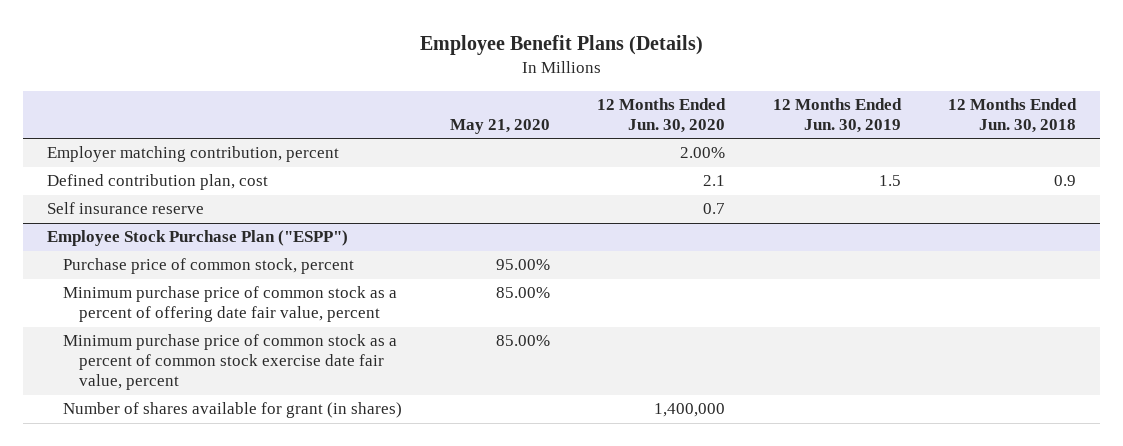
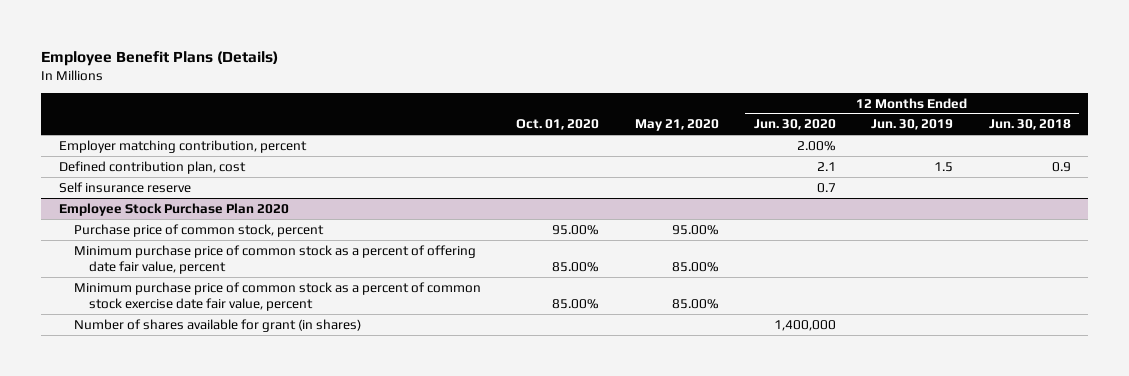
- | May 21, 2020 | 12 Months Ended Jun. 30, 2020 | 12 Months Ended Jun. 30, 2019 | 12 Months Ended Jun. 30, 2018
+ | Oct. 01, 2020 | May 21, 2020 | 12 Months Ended Jun. 30, 2020 | 12 Months Ended Jun. 30, 2019 | 12 Months Ended Jun. 30, 2018
- Employee Stock Purchase Plan ("ESPP")
+ Employee Stock Purchase Plan 2020

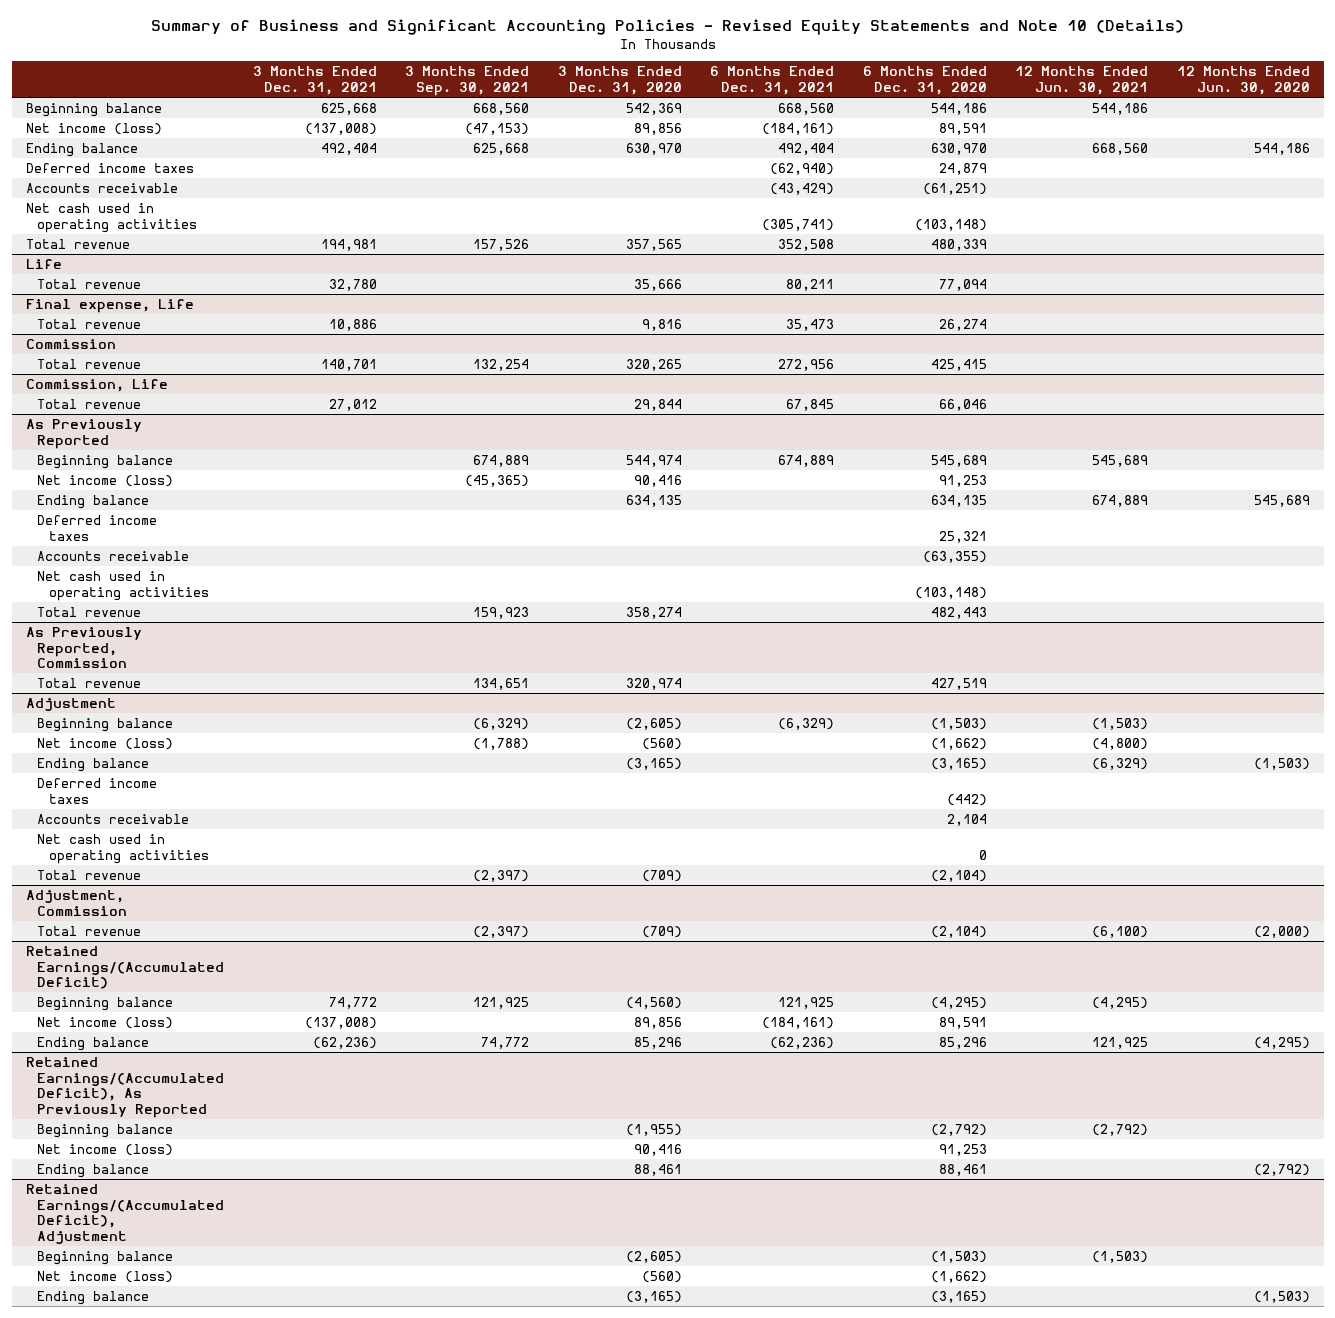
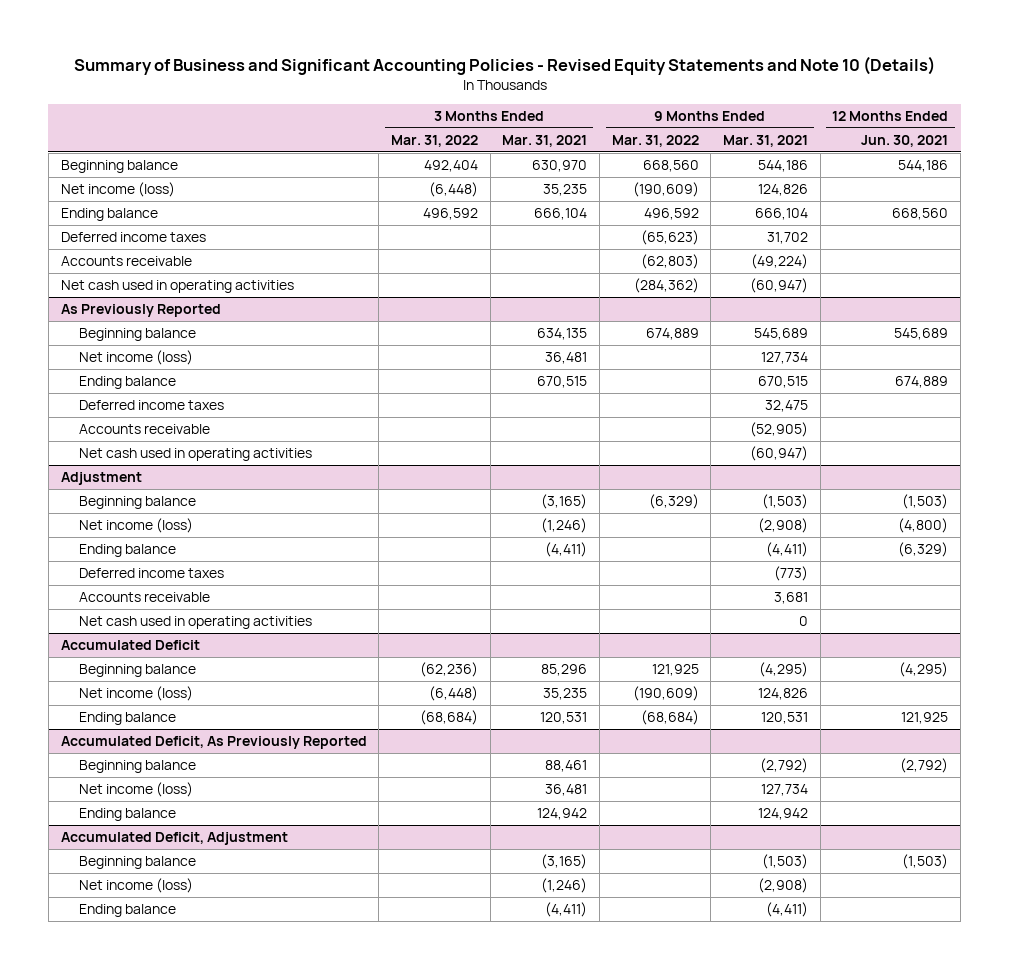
- | 3 Months Ended Dec. 31, 2021 | 3 Months Ended Sep. 30, 2021 | 3 Months Ended Dec. 31, 2020 | 6 Months Ended Dec. 31, 2021 | 6 Months Ended Dec. 31, 2020 | 12 Months Ended Jun. 30, 2021 | 12 Months Ended Jun. 30, 2020
+ | 3 Months Ended Mar. 31, 2022 | 3 Months Ended Mar. 31, 2021 | 9 Months Ended Mar. 31, 2022 | 9 Months Ended Mar. 31, 2021 | 12 Months Ended Jun. 30, 2021
- Total revenue | 194,981 | 157,526 | 357,565 | 352,508 | 480,339 | |
- Life
- Total revenue | 32,780 | | 35,666 | 80,211 | 77,094 | |
- Final expense, Life
- Total revenue | 10,886 | | 9,816 | 35,473 | 26,274 | |
- Commission
- Total revenue | 140,701 | 132,254 | 320,265 | 272,956 | 425,415 | |
- Commission, Life
- Total revenue | 27,012 | | 29,844 | 67,845 | 66,046 | |
@ As Previously Reported
- Total revenue | | 159,923 | 358,274 | | 482,443 | |
- As Previously Reported, Commission
- Total revenue | | 134,651 | 320,974 | | 427,519 | |
@ Adjustment
- Total revenue | | (2,397) | (709) | | (2,104) | |
- Adjustment, Commission
- Total revenue | | (2,397) | (709) | | (2,104) | (6,100) | (2,000)
- Retained Earnings/(Accumulated Deficit)
+ Accumulated Deficit
- Retained Earnings/(Accumulated Deficit), As Previously Reported
+ Accumulated Deficit, As Previously Reported
- Retained Earnings/(Accumulated Deficit), Adjustment
+ Accumulated Deficit, Adjustment

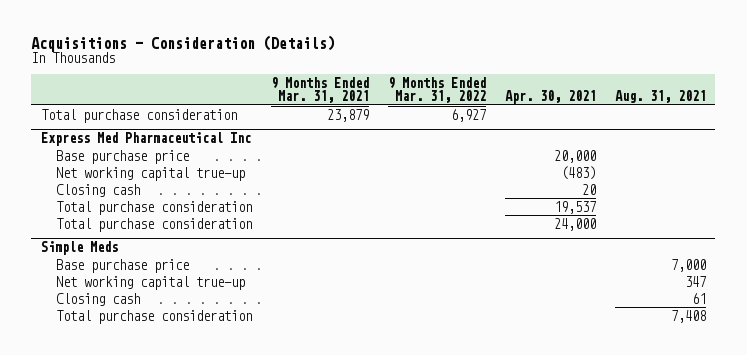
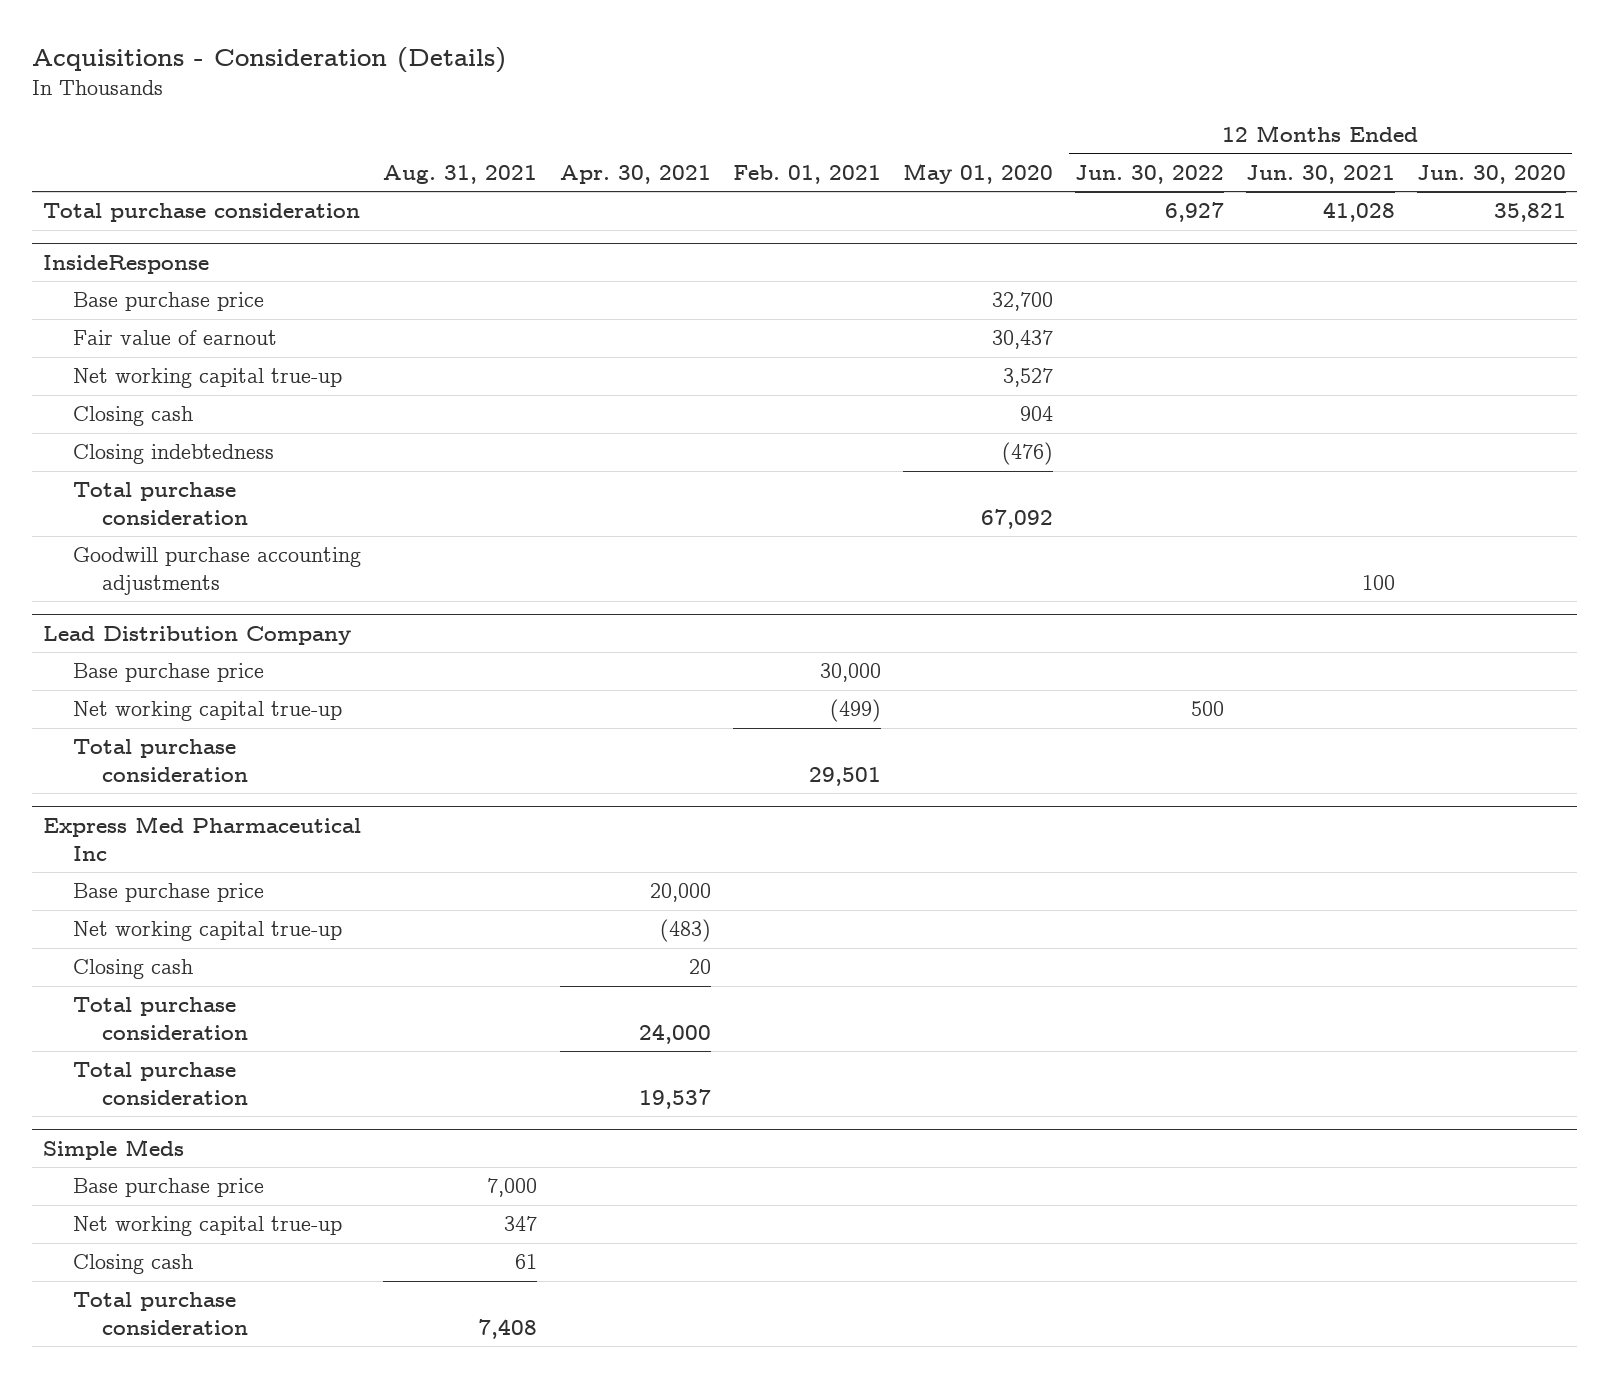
- | 9 Months Ended Mar. 31, 2021 | 9 Months Ended Mar. 31, 2022 | Apr. 30, 2021 | Aug. 31, 2021
+ | Aug. 31, 2021 | Apr. 30, 2021 | Feb. 01, 2021 | May 01, 2020 | 12 Months Ended Jun. 30, 2022 | 12 Months Ended Jun. 30, 2021 | 12 Months Ended Jun. 30, 2020
+ InsideResponse
+ Base purchase price | | | | 32,700 | | |
+ Fair value of earnout | | | | 30,437 | | |
+ Net working capital true-up | | | | 3,527 | | |
+ Closing cash | | | | 904 | | |
+ Closing indebtedness | | | | (476) | | |
+ Total purchase consideration | | | | 67,092 | | |
+ Goodwill purchase accounting adjustments | | | | | | 100 |
+ Lead Distribution Company
+ Base purchase price | | | 30,000 | | | |
+ Net working capital true-up | | | (499) | | 500 | |
+ Total purchase consideration | | | 29,501 | | | |
@ Express Med Pharmaceutical Inc
moved down: Total purchase consideration | | 19,537 | | | | |

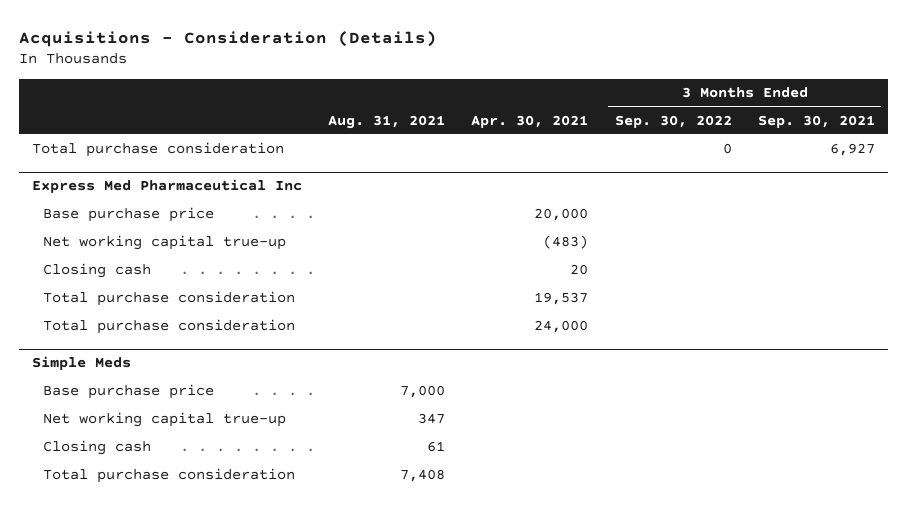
- | Aug. 31, 2021 | Apr. 30, 2021 | Feb. 01, 2021 | May 01, 2020 | 12 Months Ended Jun. 30, 2022 | 12 Months Ended Jun. 30, 2021 | 12 Months Ended Jun. 30, 2020
+ | Aug. 31, 2021 | Apr. 30, 2021 | 3 Months Ended Sep. 30, 2022 | 3 Months Ended Sep. 30, 2021
- InsideResponse
- Base purchase price | | | | 32,700 | | |
- Fair value of earnout | | | | 30,437 | | |
- Net working capital true-up | | | | 3,527 | | |
- Closing cash | | | | 904 | | |
- Closing indebtedness | | | | (476) | | |
- Total purchase consideration | | | | 67,092 | | |
- Goodwill purchase accounting adjustments | | | | | | 100 |
- Lead Distribution Company
- Base purchase price | | | 30,000 | | | |
- Net working capital true-up | | | (499) | | 500 | |
- Total purchase consideration | | | 29,501 | | | |
@ Express Med Pharmaceutical Inc
moved down: Total purchase consideration | | 24,000 | |

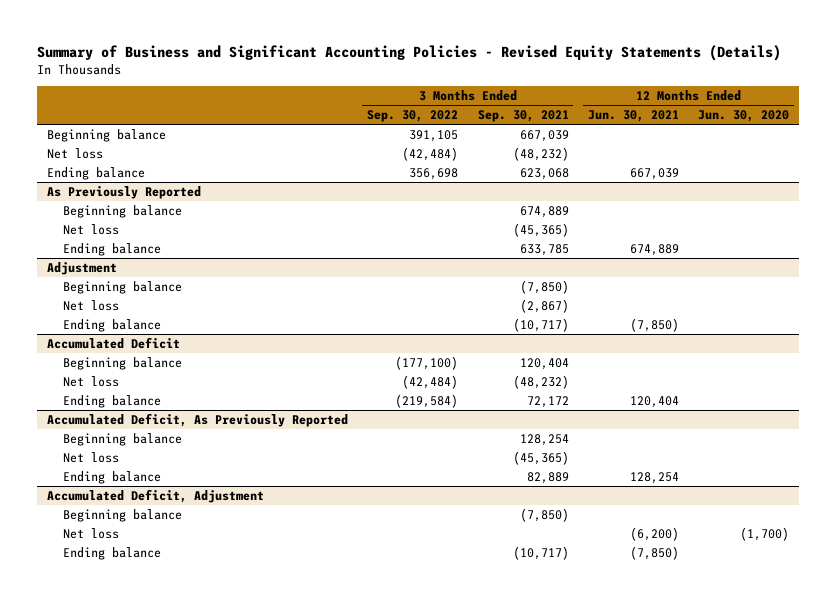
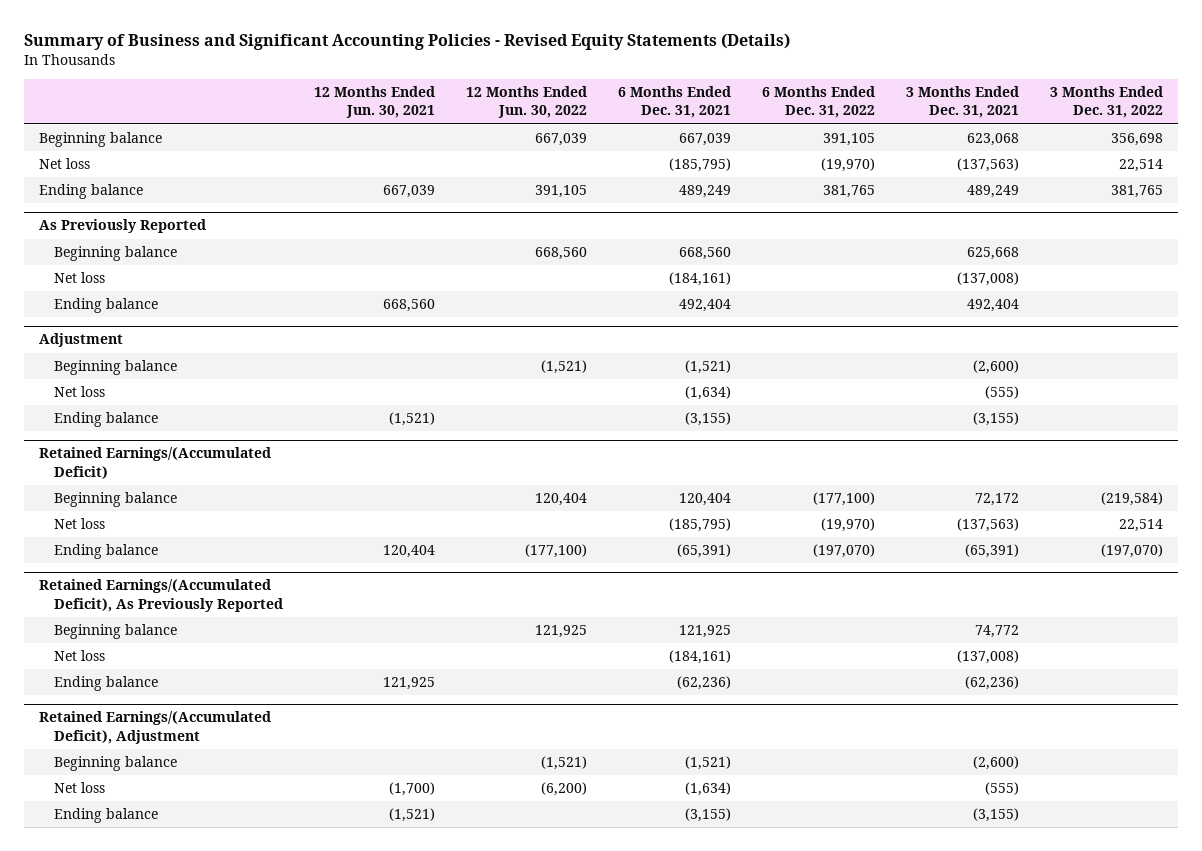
- | 3 Months Ended Sep. 30, 2022 | 3 Months Ended Sep. 30, 2021 | 12 Months Ended Jun. 30, 2021 | 12 Months Ended Jun. 30, 2020
+ | 12 Months Ended Jun. 30, 2021 | 12 Months Ended Jun. 30, 2022 | 6 Months Ended Dec. 31, 2021 | 6 Months Ended Dec. 31, 2022 | 3 Months Ended Dec. 31, 2021 | 3 Months Ended Dec. 31, 2022
@ As Previously Reported
- Ending balance | | 633,785 | 674,889 |
+ Ending balance | 668,560 | | 492,404 | | 492,404 |
@ Adjustment
- Ending balance | | (10,717) | (7,850) |
- Accumulated Deficit
@ Adjustment
+ Ending balance | (1,521) | | (3,155) | | (3,155) |
+ Retained Earnings/(Accumulated Deficit)
- Accumulated Deficit, As Previously Reported
+ Retained Earnings/(Accumulated Deficit), As Previously Reported
- Ending balance | | 82,889 | 128,254 |
- Accumulated Deficit, Adjustment
+ Ending balance | 121,925 | | (62,236) | | (62,236) |
+ Retained Earnings/(Accumulated Deficit), Adjustment
- Net loss | | | (6,200) | (1,700)
- Ending balance | | (10,717) | (7,850) |
+ Net loss | (1,700) | (6,200) | (1,634) | | (555) |
+ Ending balance | (1,521) | | (3,155) | | (3,155) |

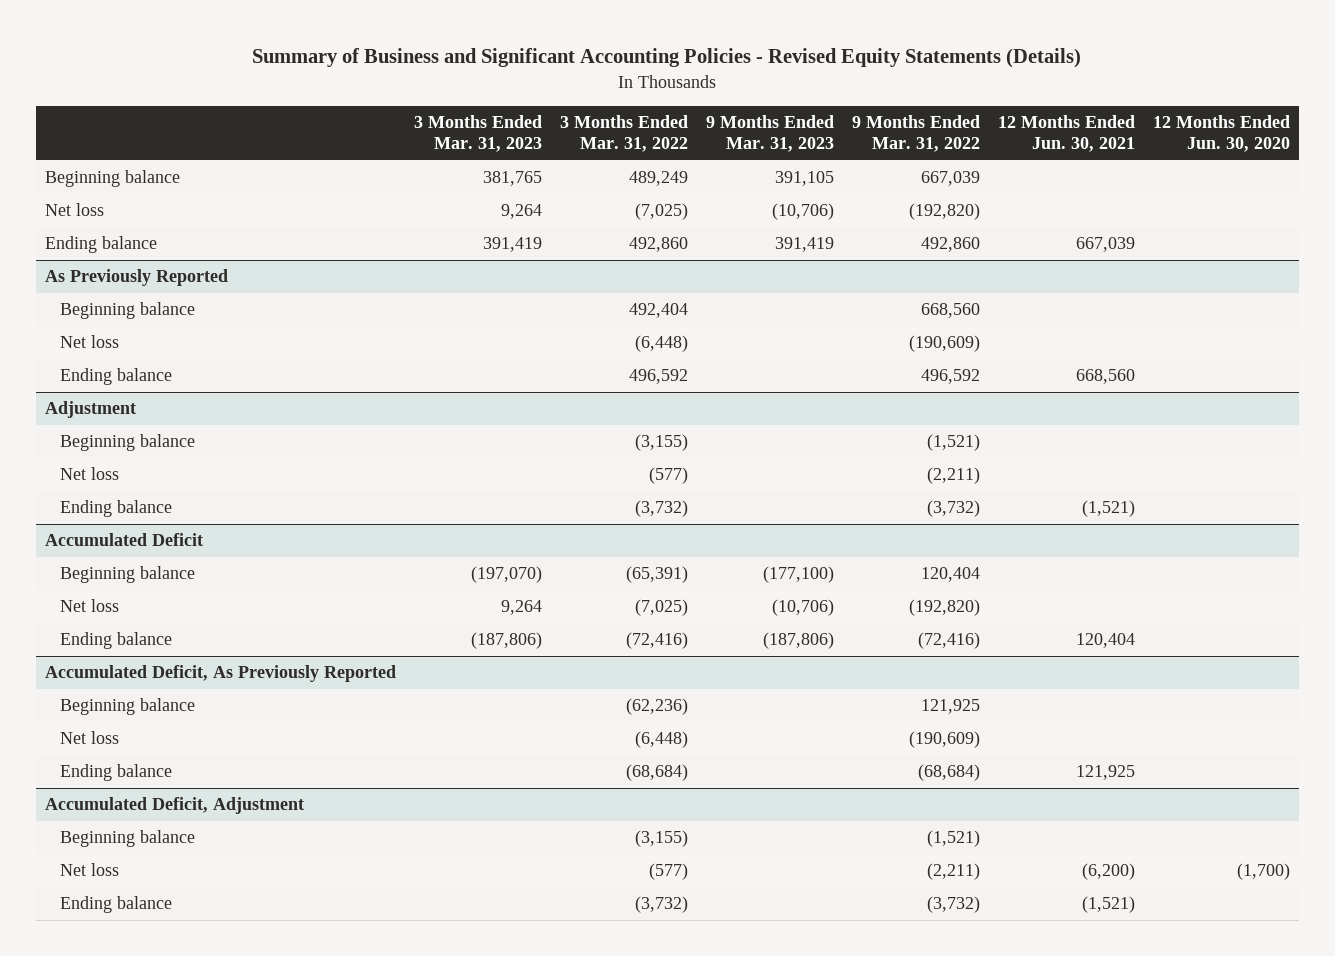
- | 12 Months Ended Jun. 30, 2021 | 12 Months Ended Jun. 30, 2022 | 6 Months Ended Dec. 31, 2021 | 6 Months Ended Dec. 31, 2022 | 3 Months Ended Dec. 31, 2021 | 3 Months Ended Dec. 31, 2022
+ | 3 Months Ended Mar. 31, 2023 | 3 Months Ended Mar. 31, 2022 | 9 Months Ended Mar. 31, 2023 | 9 Months Ended Mar. 31, 2022 | 12 Months Ended Jun. 30, 2021 | 12 Months Ended Jun. 30, 2020
- Retained Earnings/(Accumulated Deficit)
+ Accumulated Deficit
- Retained Earnings/(Accumulated Deficit), As Previously Reported
+ Accumulated Deficit, As Previously Reported
- Retained Earnings/(Accumulated Deficit), Adjustment
+ Accumulated Deficit, Adjustment
- Net loss | (1,700) | (6,200) | (1,634) | | (555) |
+ Net loss | | (577) | | (2,211) | (6,200) | (1,700)

